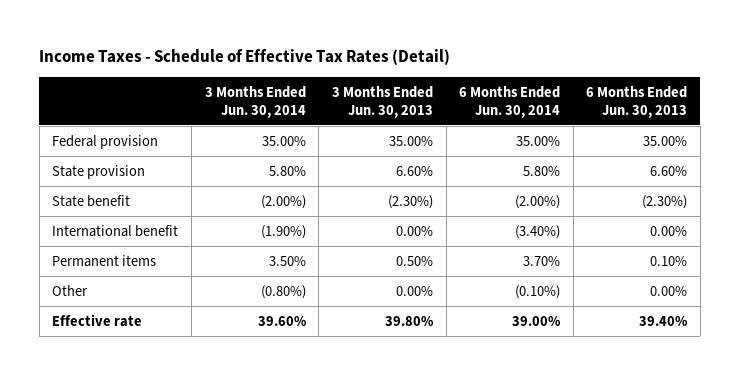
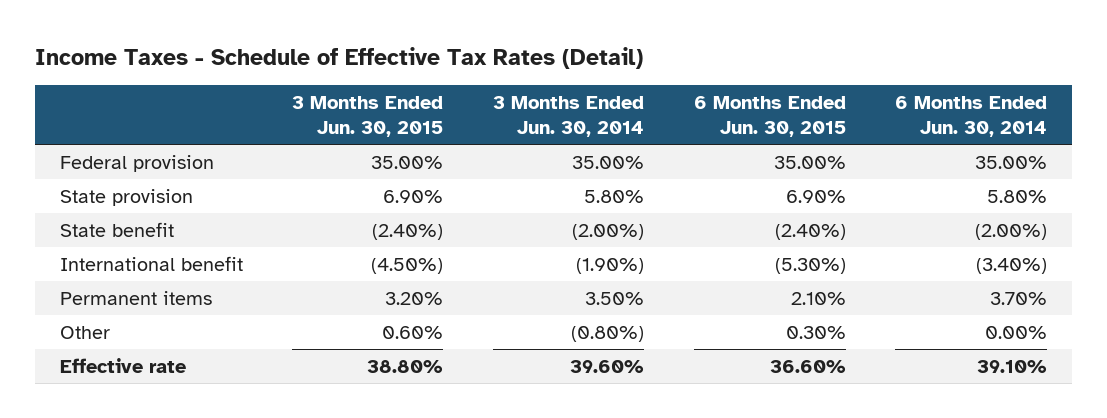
- | 3 Months Ended Jun. 30, 2014 | 3 Months Ended Jun. 30, 2013 | 6 Months Ended Jun. 30, 2014 | 6 Months Ended Jun. 30, 2013
+ | 3 Months Ended Jun. 30, 2015 | 3 Months Ended Jun. 30, 2014 | 6 Months Ended Jun. 30, 2015 | 6 Months Ended Jun. 30, 2014
- Other | (0.80%) | 0.00% | (0.10%) | 0.00%
- Effective rate | 39.60% | 39.80% | 39.00% | 39.40%
+ Other | 0.60% | (0.80%) | 0.30% | 0.00%
+ Effective rate | 38.80% | 39.60% | 36.60% | 39.10%

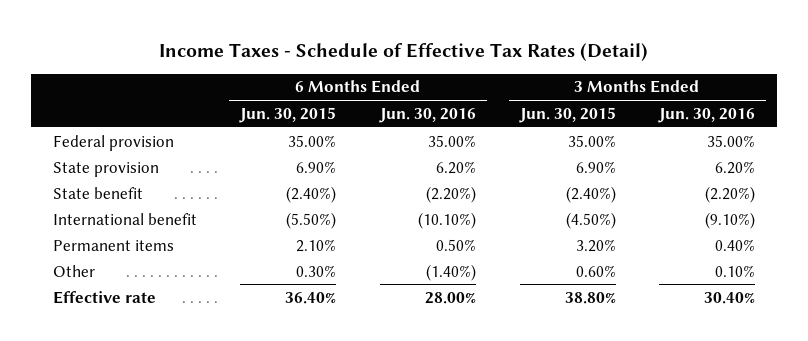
- | 3 Months Ended Jun. 30, 2015 | 3 Months Ended Jun. 30, 2014 | 6 Months Ended Jun. 30, 2015 | 6 Months Ended Jun. 30, 2014
+ | 6 Months Ended Jun. 30, 2015 | 6 Months Ended Jun. 30, 2016 | 3 Months Ended Jun. 30, 2015 | 3 Months Ended Jun. 30, 2016
- International benefit | (4.50%) | (1.90%) | (5.30%) | (3.40%)
+ International benefit | (5.50%) | (10.10%) | (4.50%) | (9.10%)
- Effective rate | 38.80% | 39.60% | 36.60% | 39.10%
+ Effective rate | 36.40% | 28.00% | 38.80% | 30.40%

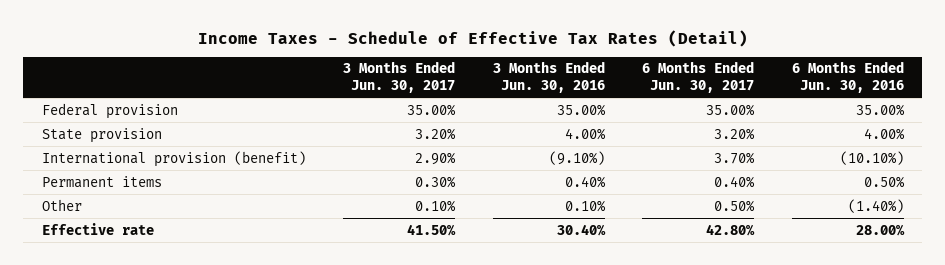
- | 6 Months Ended Jun. 30, 2015 | 6 Months Ended Jun. 30, 2016 | 3 Months Ended Jun. 30, 2015 | 3 Months Ended Jun. 30, 2016
+ | 3 Months Ended Jun. 30, 2017 | 3 Months Ended Jun. 30, 2016 | 6 Months Ended Jun. 30, 2017 | 6 Months Ended Jun. 30, 2016
- State provision | 6.90% | 6.20% | 6.90% | 6.20%
- State benefit | (2.40%) | (2.20%) | (2.40%) | (2.20%)
- International benefit | (5.50%) | (10.10%) | (4.50%) | (9.10%)
+ State provision | 3.20% | 4.00% | 3.20% | 4.00%
+ International provision (benefit) | 2.90% | (9.10%) | 3.70% | (10.10%)

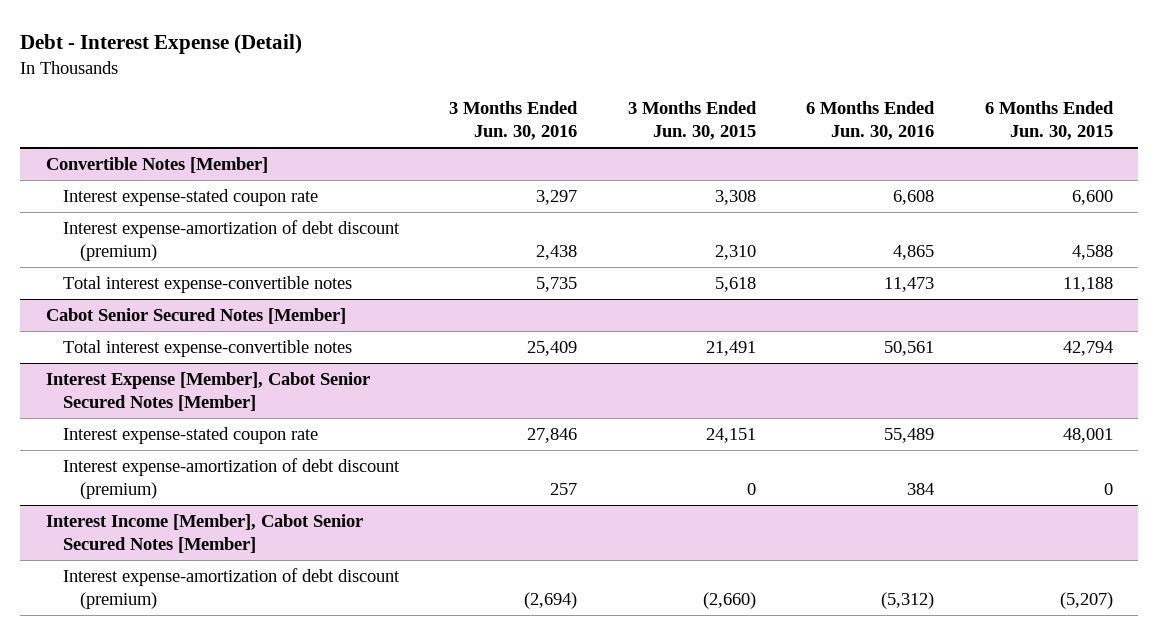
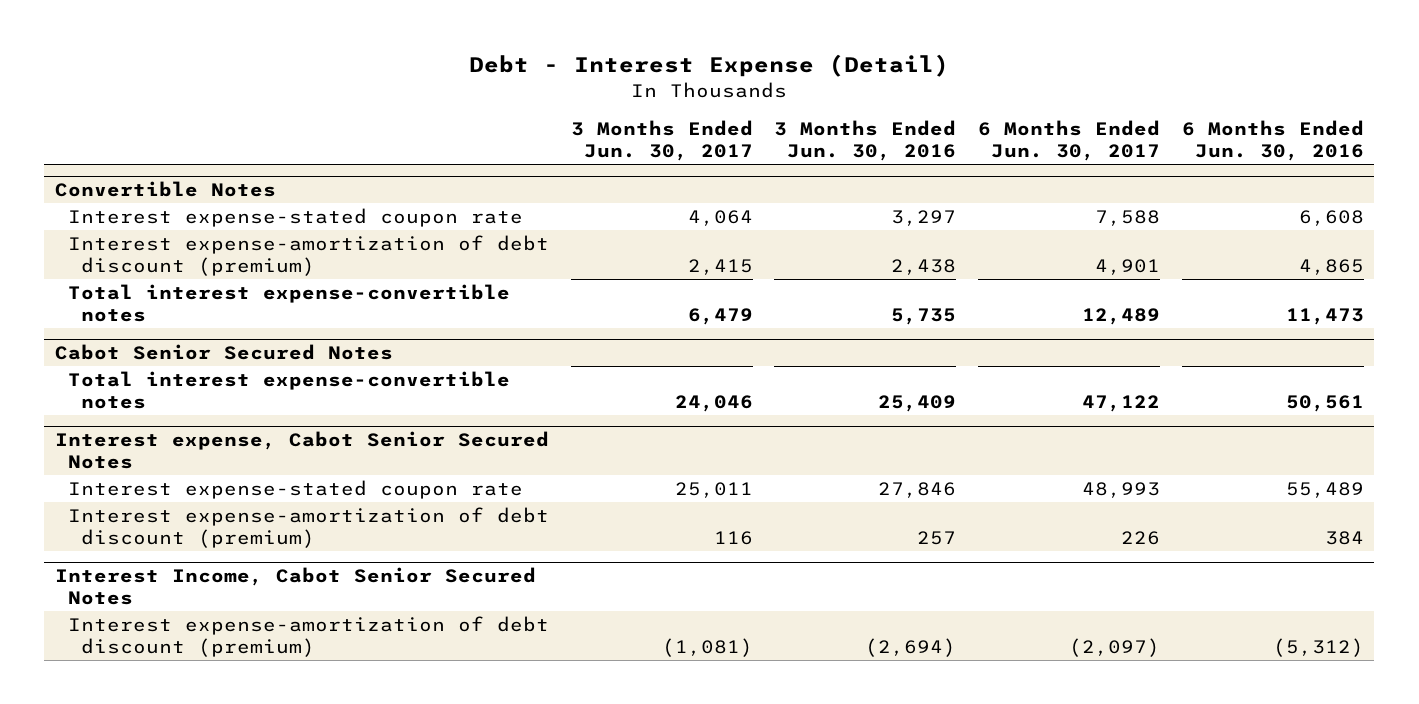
- | 3 Months Ended Jun. 30, 2016 | 3 Months Ended Jun. 30, 2015 | 6 Months Ended Jun. 30, 2016 | 6 Months Ended Jun. 30, 2015
+ | 3 Months Ended Jun. 30, 2017 | 3 Months Ended Jun. 30, 2016 | 6 Months Ended Jun. 30, 2017 | 6 Months Ended Jun. 30, 2016
- Convertible Notes [Member]
+ Convertible Notes
- Cabot Senior Secured Notes [Member]
+ Cabot Senior Secured Notes
- Interest Expense [Member], Cabot Senior Secured Notes [Member]
+ Interest expense, Cabot Senior Secured Notes
- Interest Income [Member], Cabot Senior Secured Notes [Member]
+ Interest Income, Cabot Senior Secured Notes

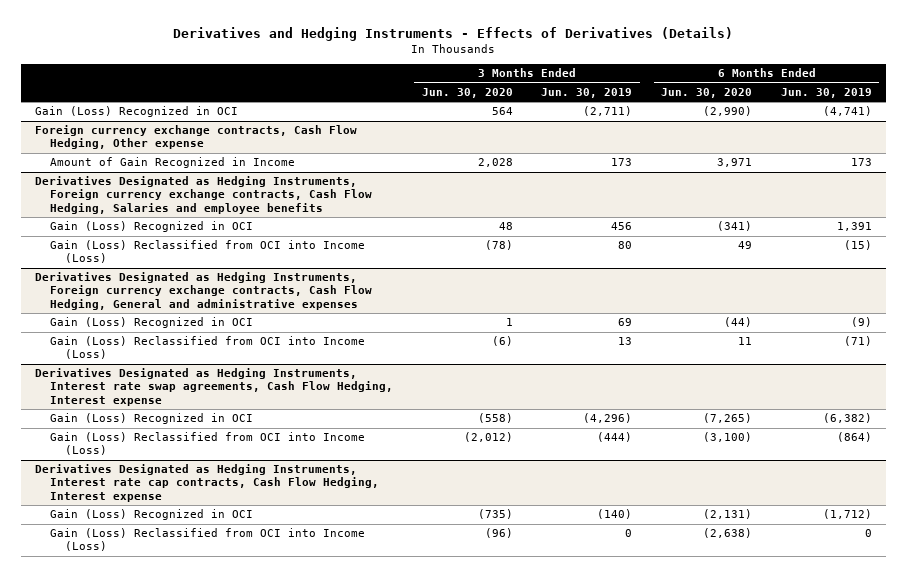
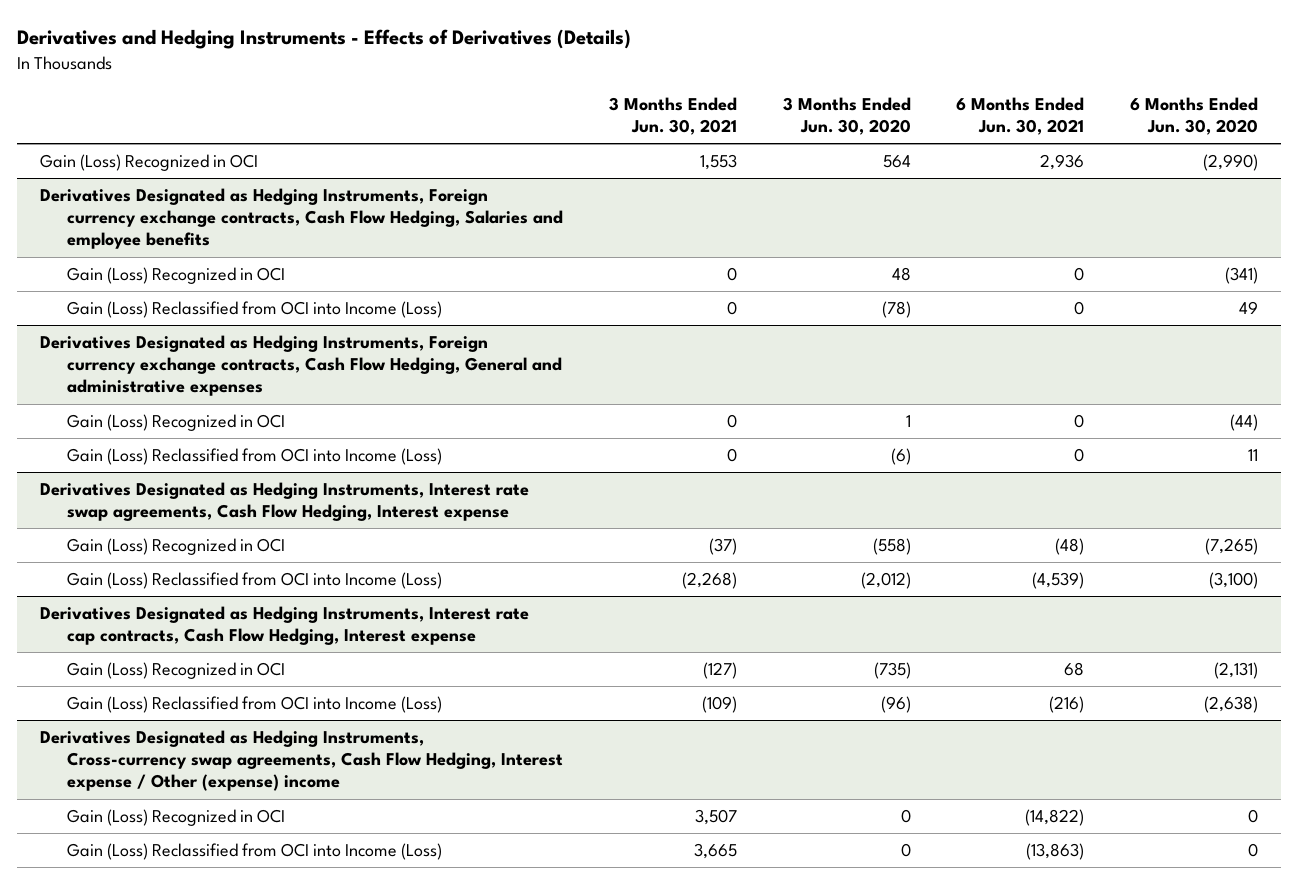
- | 3 Months Ended Jun. 30, 2020 | 3 Months Ended Jun. 30, 2019 | 6 Months Ended Jun. 30, 2020 | 6 Months Ended Jun. 30, 2019
+ | 3 Months Ended Jun. 30, 2021 | 3 Months Ended Jun. 30, 2020 | 6 Months Ended Jun. 30, 2021 | 6 Months Ended Jun. 30, 2020
- Foreign currency exchange contracts, Cash Flow Hedging, Other expense
- Amount of Gain Recognized in Income | 2,028 | 173 | 3,971 | 173
+ Derivatives Designated as Hedging Instruments, Cross-currency swap agreements, Cash Flow Hedging, Interest expense / Other (expense) income
+ Gain (Loss) Recognized in OCI | 3,507 | 0 | (14,822) | 0
+ Gain (Loss) Reclassified from OCI into Income (Loss) | 3,665 | 0 | (13,863) | 0

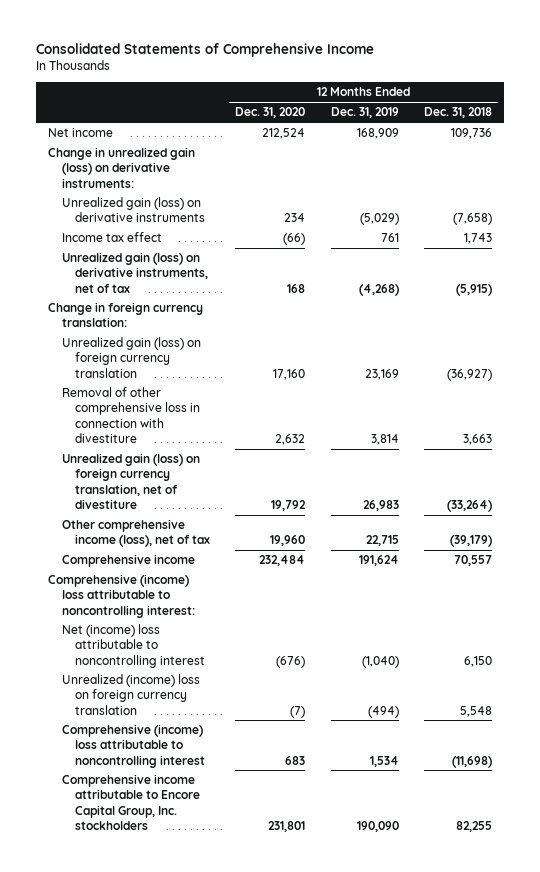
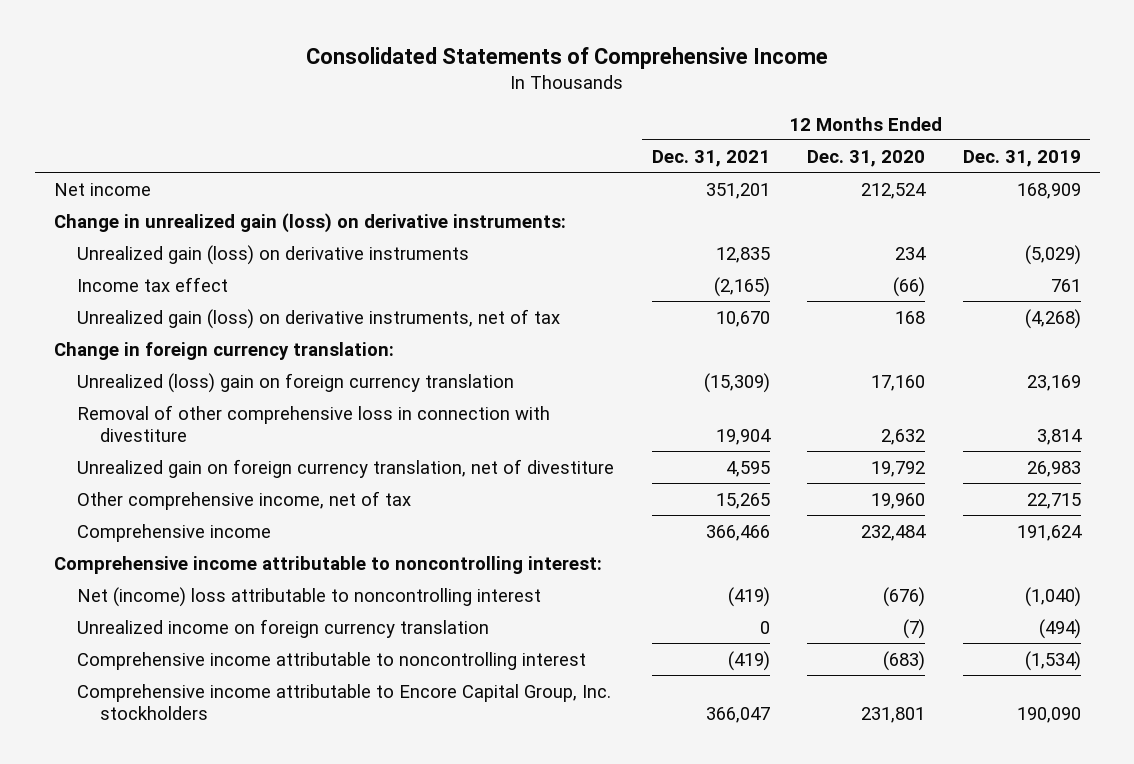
- | 12 Months Ended Dec. 31, 2020 | 12 Months Ended Dec. 31, 2019 | 12 Months Ended Dec. 31, 2018
+ | 12 Months Ended Dec. 31, 2021 | 12 Months Ended Dec. 31, 2020 | 12 Months Ended Dec. 31, 2019
- Unrealized gain (loss) on foreign currency translation | 17,160 | 23,169 | (36,927)
+ Unrealized (loss) gain on foreign currency translation | (15,309) | 17,160 | 23,169
- Unrealized gain (loss) on foreign currency translation, net of divestiture | 19,792 | 26,983 | (33,264)
- Other comprehensive income (loss), net of tax | 19,960 | 22,715 | (39,179)
+ Unrealized gain on foreign currency translation, net of divestiture | 4,595 | 19,792 | 26,983
+ Other comprehensive income, net of tax | 15,265 | 19,960 | 22,715
- Comprehensive (income) loss attributable to noncontrolling interest:
+ Comprehensive income attributable to noncontrolling interest:
- Unrealized (income) loss on foreign currency translation | (7) | (494) | 5,548
- Comprehensive (income) loss attributable to noncontrolling interest | 683 | 1,534 | (11,698)
+ Unrealized income on foreign currency translation | 0 | (7) | (494)
+ Comprehensive income attributable to noncontrolling interest | (419) | (683) | (1,534)

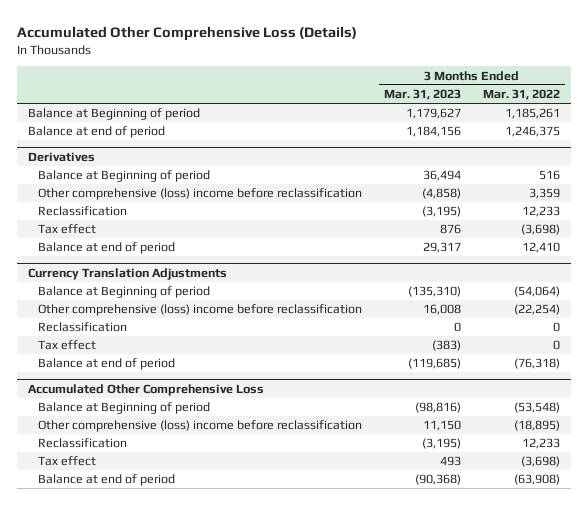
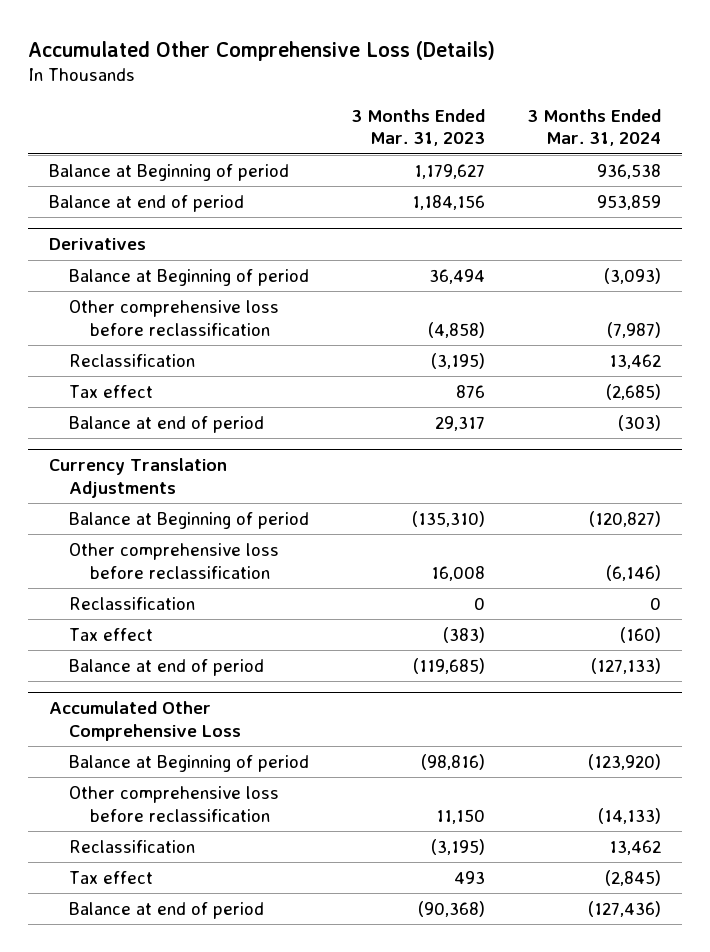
- | 3 Months Ended Mar. 31, 2023 | 3 Months Ended Mar. 31, 2022
+ | 3 Months Ended Mar. 31, 2023 | 3 Months Ended Mar. 31, 2024
@ Derivatives
- Other comprehensive (loss) income before reclassification | (4,858) | 3,359
+ Other comprehensive loss before reclassification | (4,858) | (7,987)
@ Currency Translation Adjustments
- Other comprehensive (loss) income before reclassification | 16,008 | (22,254)
+ Other comprehensive loss before reclassification | 16,008 | (6,146)
@ Accumulated Other Comprehensive Loss
- Other comprehensive (loss) income before reclassification | 11,150 | (18,895)
+ Other comprehensive loss before reclassification | 11,150 | (14,133)

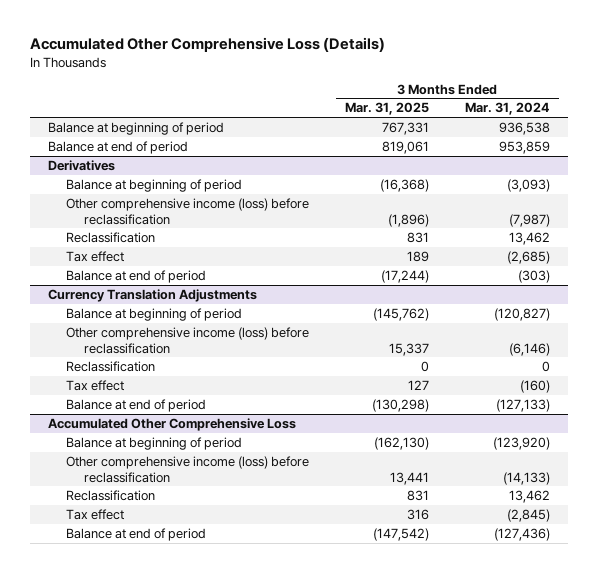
- | 3 Months Ended Mar. 31, 2023 | 3 Months Ended Mar. 31, 2024
+ | 3 Months Ended Mar. 31, 2025 | 3 Months Ended Mar. 31, 2024
- Balance at Beginning of period | 1,179,627 | 936,538
+ Balance at beginning of period | 767,331 | 936,538
@ Derivatives
- Balance at Beginning of period | 36,494 | (3,093)
- Other comprehensive loss before reclassification | (4,858) | (7,987)
+ Balance at beginning of period | (16,368) | (3,093)
+ Other comprehensive income (loss) before reclassification | (1,896) | (7,987)
@ Currency Translation Adjustments
- Balance at Beginning of period | (135,310) | (120,827)
- Other comprehensive loss before reclassification | 16,008 | (6,146)
+ Balance at beginning of period | (145,762) | (120,827)
+ Other comprehensive income (loss) before reclassification | 15,337 | (6,146)
@ Accumulated Other Comprehensive Loss
- Balance at Beginning of period | (98,816) | (123,920)
- Other comprehensive loss before reclassification | 11,150 | (14,133)
+ Balance at beginning of period | (162,130) | (123,920)
+ Other comprehensive income (loss) before reclassification | 13,441 | (14,133)

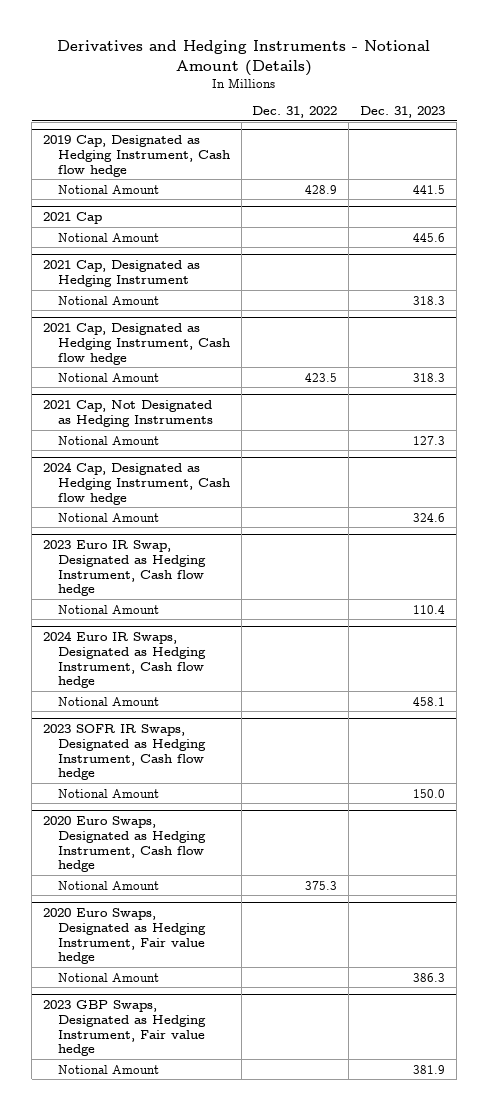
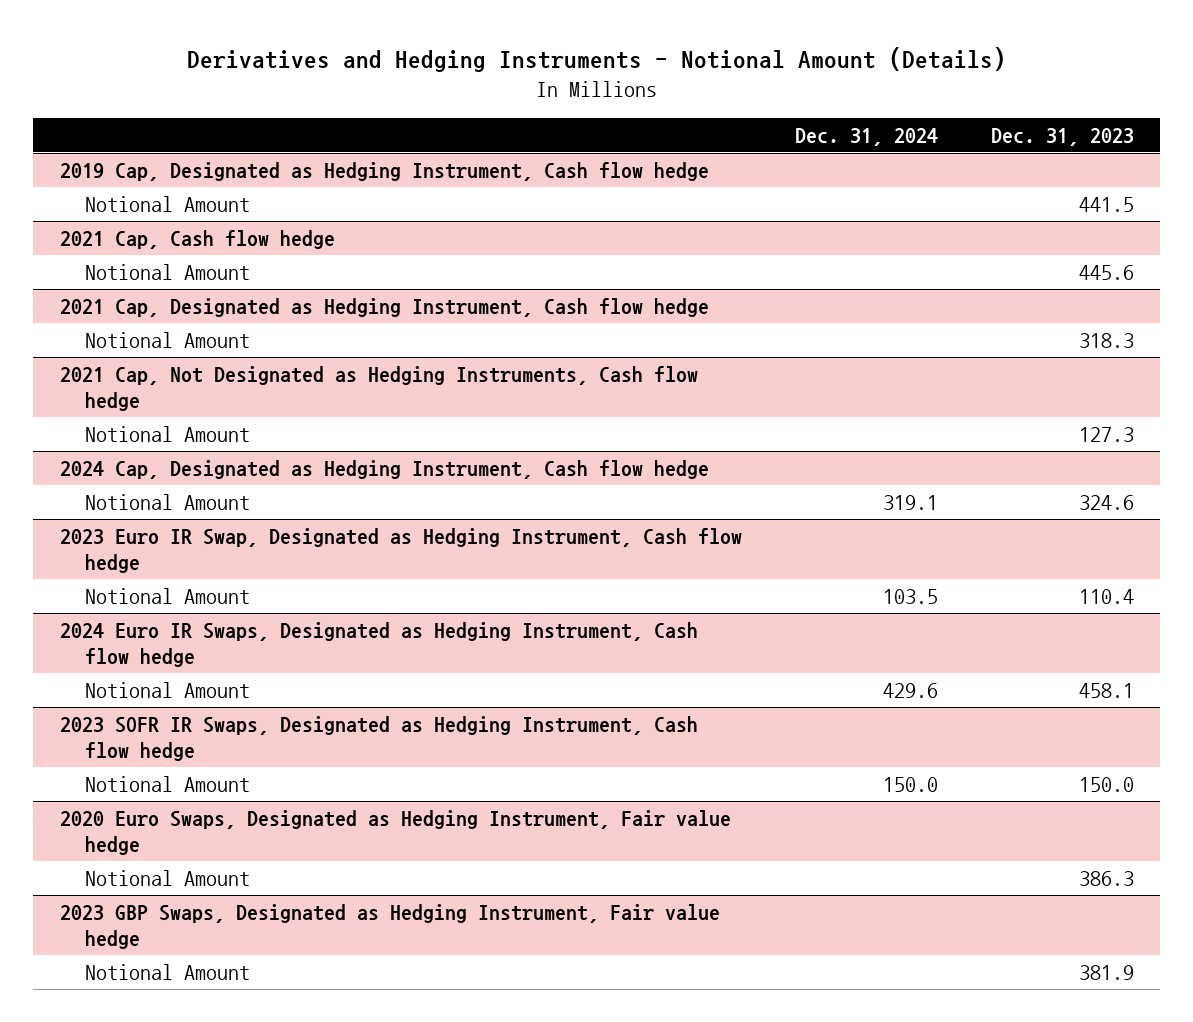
- | Dec. 31, 2022 | Dec. 31, 2023
+ | Dec. 31, 2024 | Dec. 31, 2023
- 2021 Cap
+ 2021 Cap, Cash flow hedge
- 2021 Cap, Designated as Hedging Instrument
- Notional Amount | | 318.3
- 2021 Cap, Not Designated as Hedging Instruments
+ 2021 Cap, Not Designated as Hedging Instruments, Cash flow hedge
- 2020 Euro Swaps, Designated as Hedging Instrument, Cash flow hedge
- Notional Amount | 375.3 |

